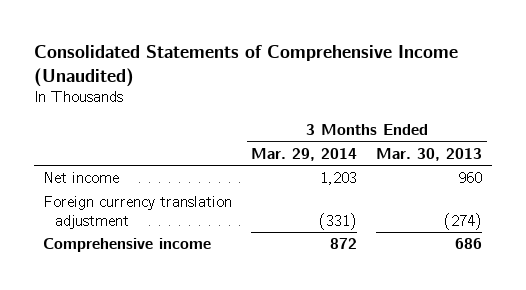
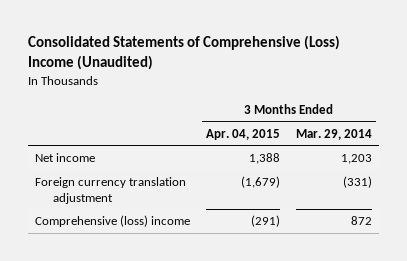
- Consolidated Statements of Comprehensive Income (Unaudited)
+ Consolidated Statements of Comprehensive (Loss) Income (Unaudited)
- | 3 Months Ended Mar. 29, 2014 | 3 Months Ended Mar. 30, 2013
+ | 3 Months Ended Apr. 04, 2015 | 3 Months Ended Mar. 29, 2014
- Comprehensive income | 872 | 686
+ Comprehensive (loss) income | (291) | 872

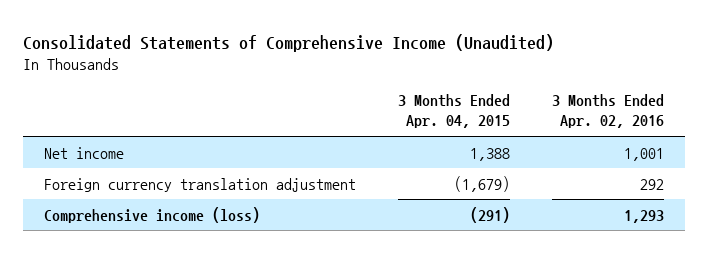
- Consolidated Statements of Comprehensive (Loss) Income (Unaudited)
+ Consolidated Statements of Comprehensive Income (Unaudited)
- | 3 Months Ended Apr. 04, 2015 | 3 Months Ended Mar. 29, 2014
+ | 3 Months Ended Apr. 04, 2015 | 3 Months Ended Apr. 02, 2016
- Comprehensive (loss) income | (291) | 872
+ Comprehensive income (loss) | (291) | 1,293

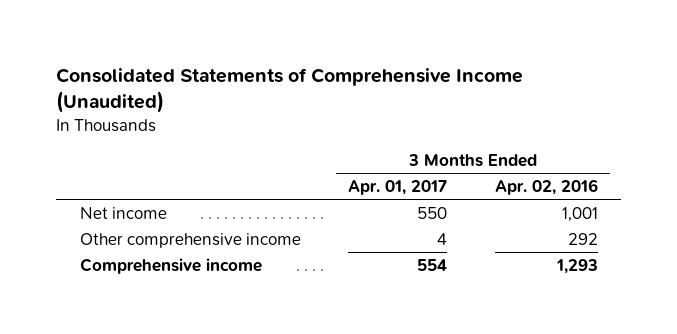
- | 3 Months Ended Apr. 04, 2015 | 3 Months Ended Apr. 02, 2016
+ | 3 Months Ended Apr. 01, 2017 | 3 Months Ended Apr. 02, 2016
- Foreign currency translation adjustment | (1,679) | 292
- Comprehensive income (loss) | (291) | 1,293
+ Other comprehensive income | 4 | 292
+ Comprehensive income | 554 | 1,293

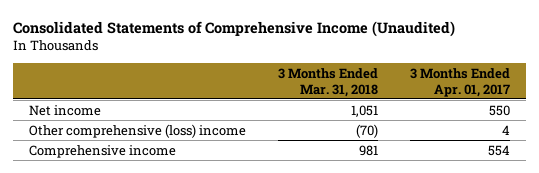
- | 3 Months Ended Apr. 01, 2017 | 3 Months Ended Apr. 02, 2016
+ | 3 Months Ended Mar. 31, 2018 | 3 Months Ended Apr. 01, 2017
- Other comprehensive income | 4 | 292
+ Other comprehensive (loss) income | (70) | 4

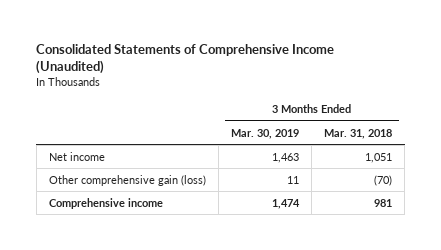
- | 3 Months Ended Mar. 31, 2018 | 3 Months Ended Apr. 01, 2017
+ | 3 Months Ended Mar. 30, 2019 | 3 Months Ended Mar. 31, 2018
- Other comprehensive (loss) income | (70) | 4
+ Other comprehensive gain (loss) | 11 | (70)

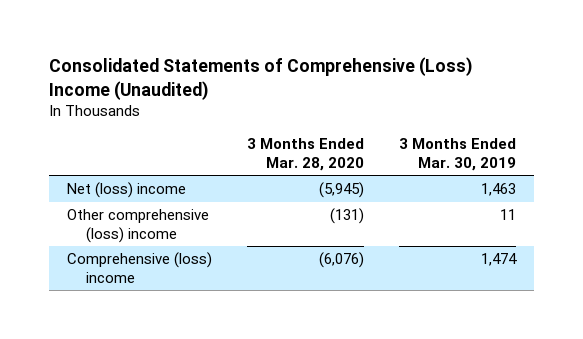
- Consolidated Statements of Comprehensive Income (Unaudited)
+ Consolidated Statements of Comprehensive (Loss) Income (Unaudited)
- | 3 Months Ended Mar. 30, 2019 | 3 Months Ended Mar. 31, 2018
+ | 3 Months Ended Mar. 28, 2020 | 3 Months Ended Mar. 30, 2019
- Net income | 1,463 | 1,051
- Other comprehensive gain (loss) | 11 | (70)
- Comprehensive income | 1,474 | 981
+ Net (loss) income | (5,945) | 1,463
+ Other comprehensive (loss) income | (131) | 11
+ Comprehensive (loss) income | (6,076) | 1,474

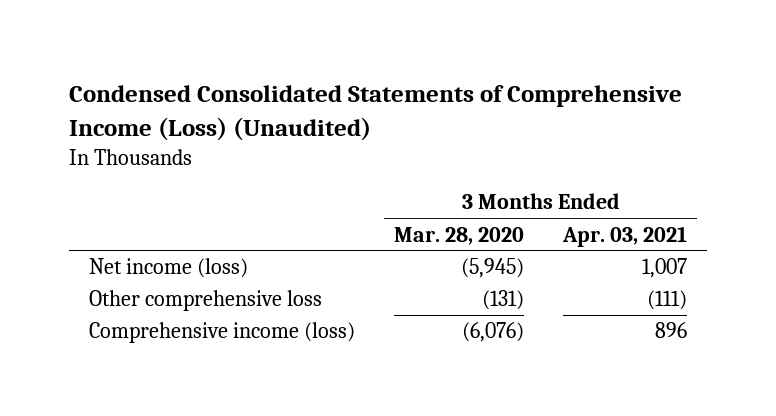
- Consolidated Statements of Comprehensive (Loss) Income (Unaudited)
+ Condensed Consolidated Statements of Comprehensive Income (Loss) (Unaudited)
- | 3 Months Ended Mar. 28, 2020 | 3 Months Ended Mar. 30, 2019
+ | 3 Months Ended Mar. 28, 2020 | 3 Months Ended Apr. 03, 2021
- Net (loss) income | (5,945) | 1,463
- Other comprehensive (loss) income | (131) | 11
- Comprehensive (loss) income | (6,076) | 1,474
+ Net income (loss) | (5,945) | 1,007
+ Other comprehensive loss | (131) | (111)
+ Comprehensive income (loss) | (6,076) | 896

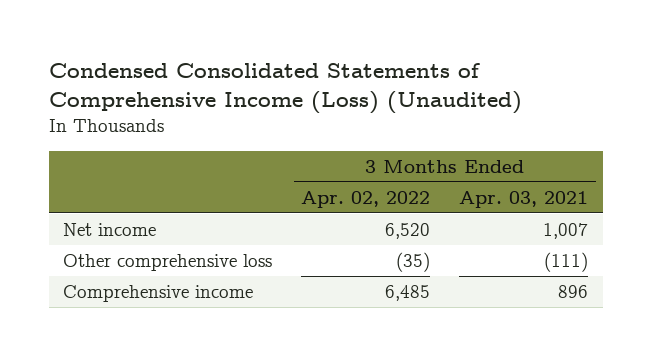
- | 3 Months Ended Mar. 28, 2020 | 3 Months Ended Apr. 03, 2021
+ | 3 Months Ended Apr. 02, 2022 | 3 Months Ended Apr. 03, 2021
- Net income (loss) | (5,945) | 1,007
+ Net income | 6,520 | 1,007
- Comprehensive income (loss) | (6,076) | 896
+ Comprehensive income | 6,485 | 896

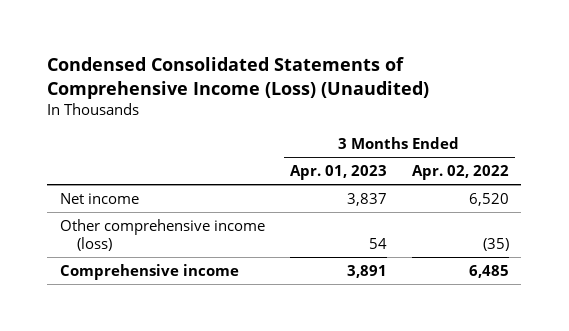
- | 3 Months Ended Apr. 02, 2022 | 3 Months Ended Apr. 03, 2021
+ | 3 Months Ended Apr. 01, 2023 | 3 Months Ended Apr. 02, 2022
- Other comprehensive loss | (35) | (111)
+ Other comprehensive income (loss) | 54 | (35)

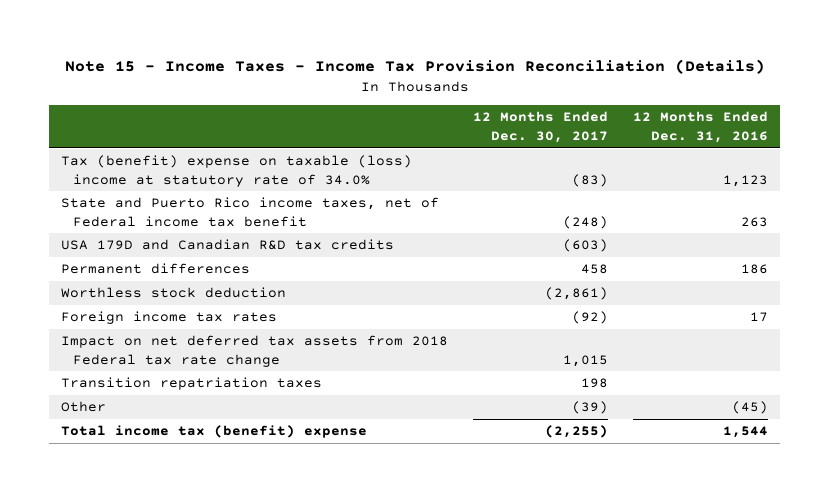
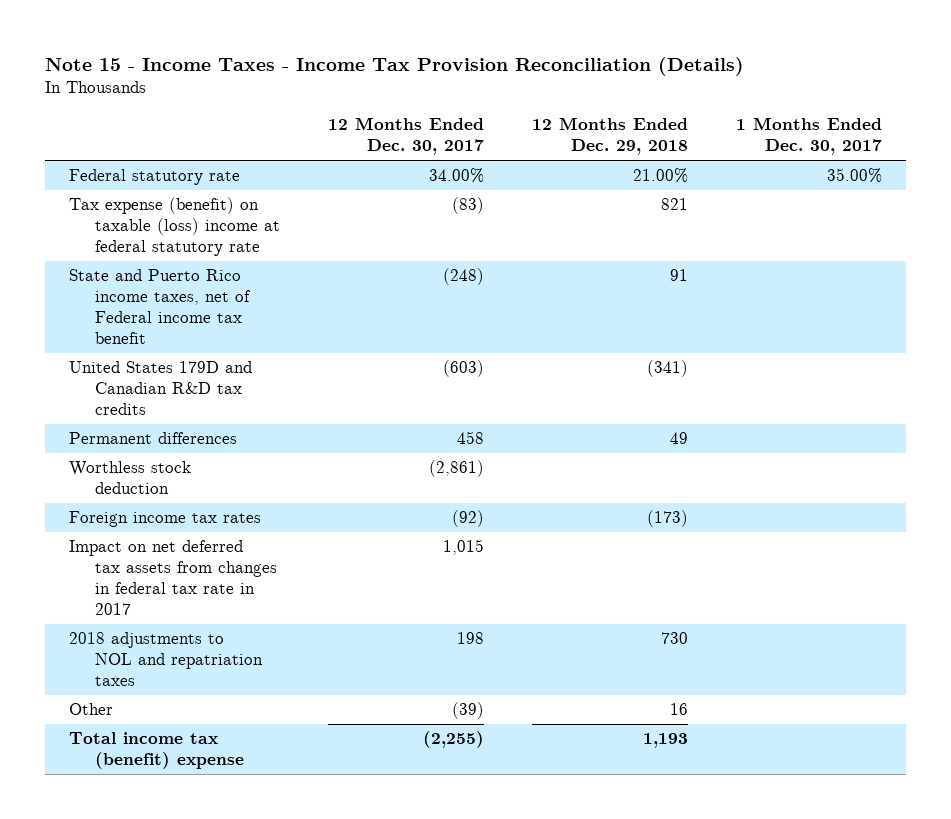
- | 12 Months Ended Dec. 30, 2017 | 12 Months Ended Dec. 31, 2016
+ | 12 Months Ended Dec. 30, 2017 | 12 Months Ended Dec. 29, 2018 | 1 Months Ended Dec. 30, 2017
- Tax (benefit) expense on taxable (loss) income at statutory rate of 34.0% | (83) | 1,123
+ Federal statutory rate | 34.00% | 21.00% | 35.00%
+ Tax expense (benefit) on taxable (loss) income at federal statutory rate | (83) | 821 |
- USA 179D and Canadian R&D tax credits | (603) |
+ United States 179D and Canadian R&D tax credits | (603) | (341) |
- Impact on net deferred tax assets from 2018 Federal tax rate change | 1,015 |
- Transition repatriation taxes | 198 |
+ Impact on net deferred tax assets from changes in federal tax rate in 2017 | 1,015 | |
+ 2018 adjustments to NOL and repatriation taxes | 198 | 730 |

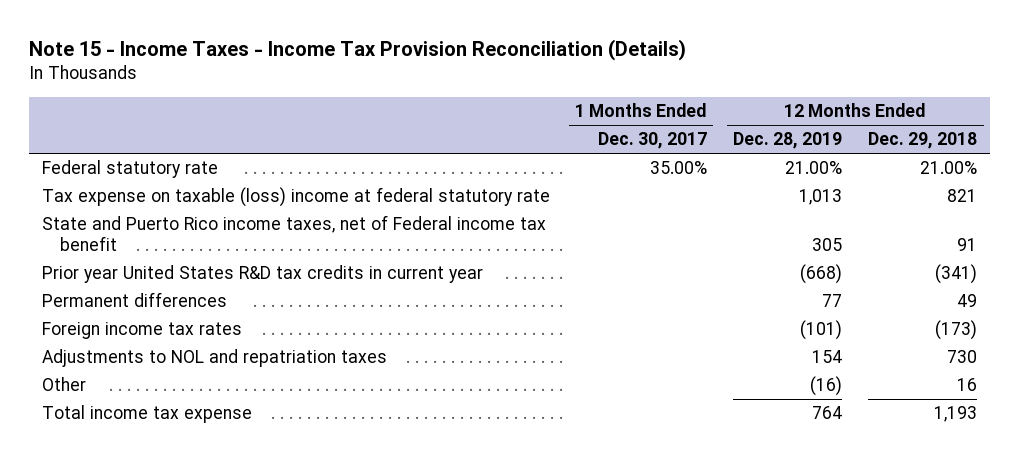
- | 12 Months Ended Dec. 30, 2017 | 12 Months Ended Dec. 29, 2018 | 1 Months Ended Dec. 30, 2017
+ | 1 Months Ended Dec. 30, 2017 | 12 Months Ended Dec. 28, 2019 | 12 Months Ended Dec. 29, 2018
- Tax expense (benefit) on taxable (loss) income at federal statutory rate | (83) | 821 |
+ Tax expense on taxable (loss) income at federal statutory rate | | 1,013 | 821
- United States 179D and Canadian R&D tax credits | (603) | (341) |
+ Prior year United States R&D tax credits in current year | | (668) | (341)
- Worthless stock deduction | (2,861) | |
- Impact on net deferred tax assets from changes in federal tax rate in 2017 | 1,015 | |
- 2018 adjustments to NOL and repatriation taxes | 198 | 730 |
+ Adjustments to NOL and repatriation taxes | | 154 | 730
- Total income tax (benefit) expense | (2,255) | 1,193 |
+ Total income tax expense | | 764 | 1,193

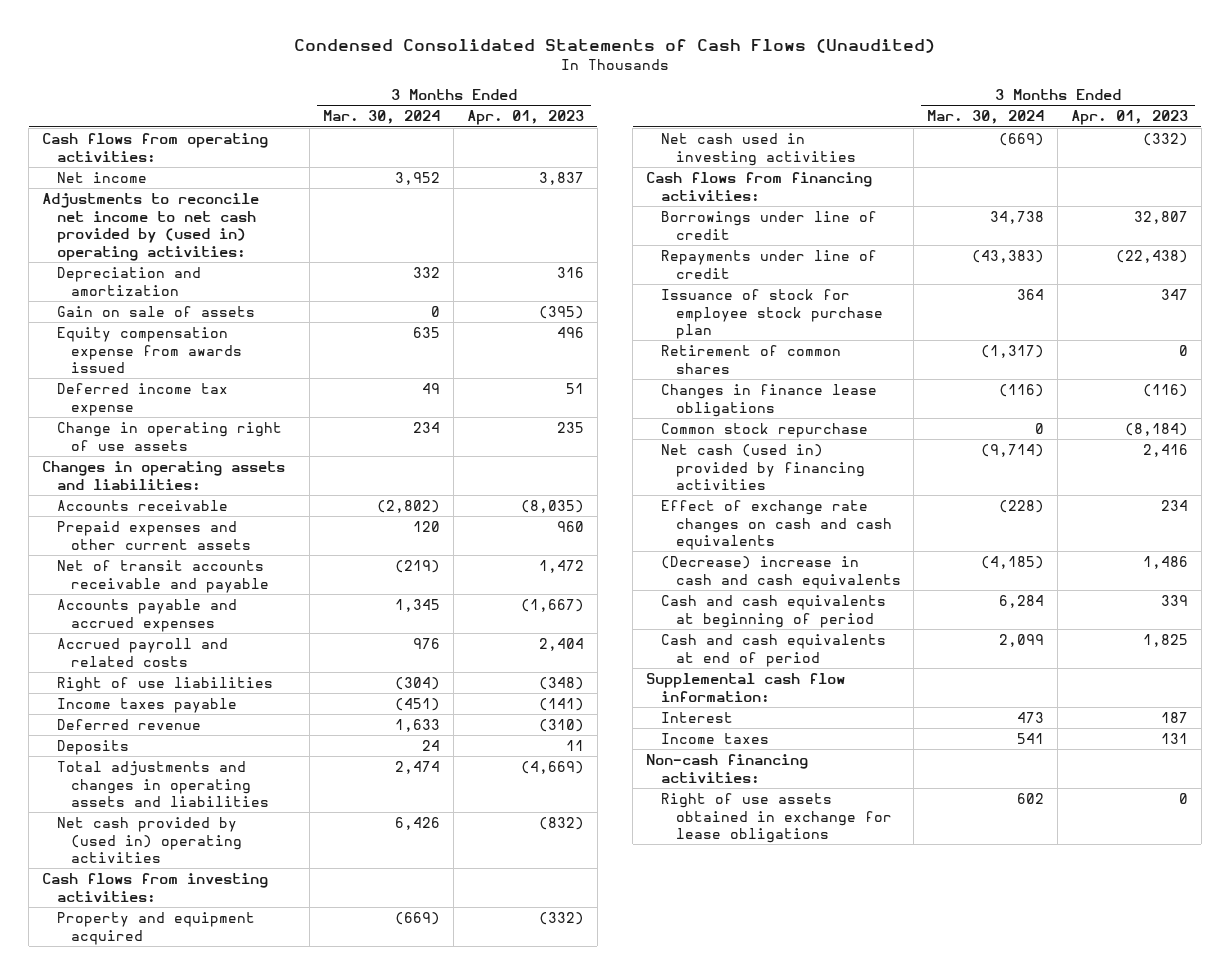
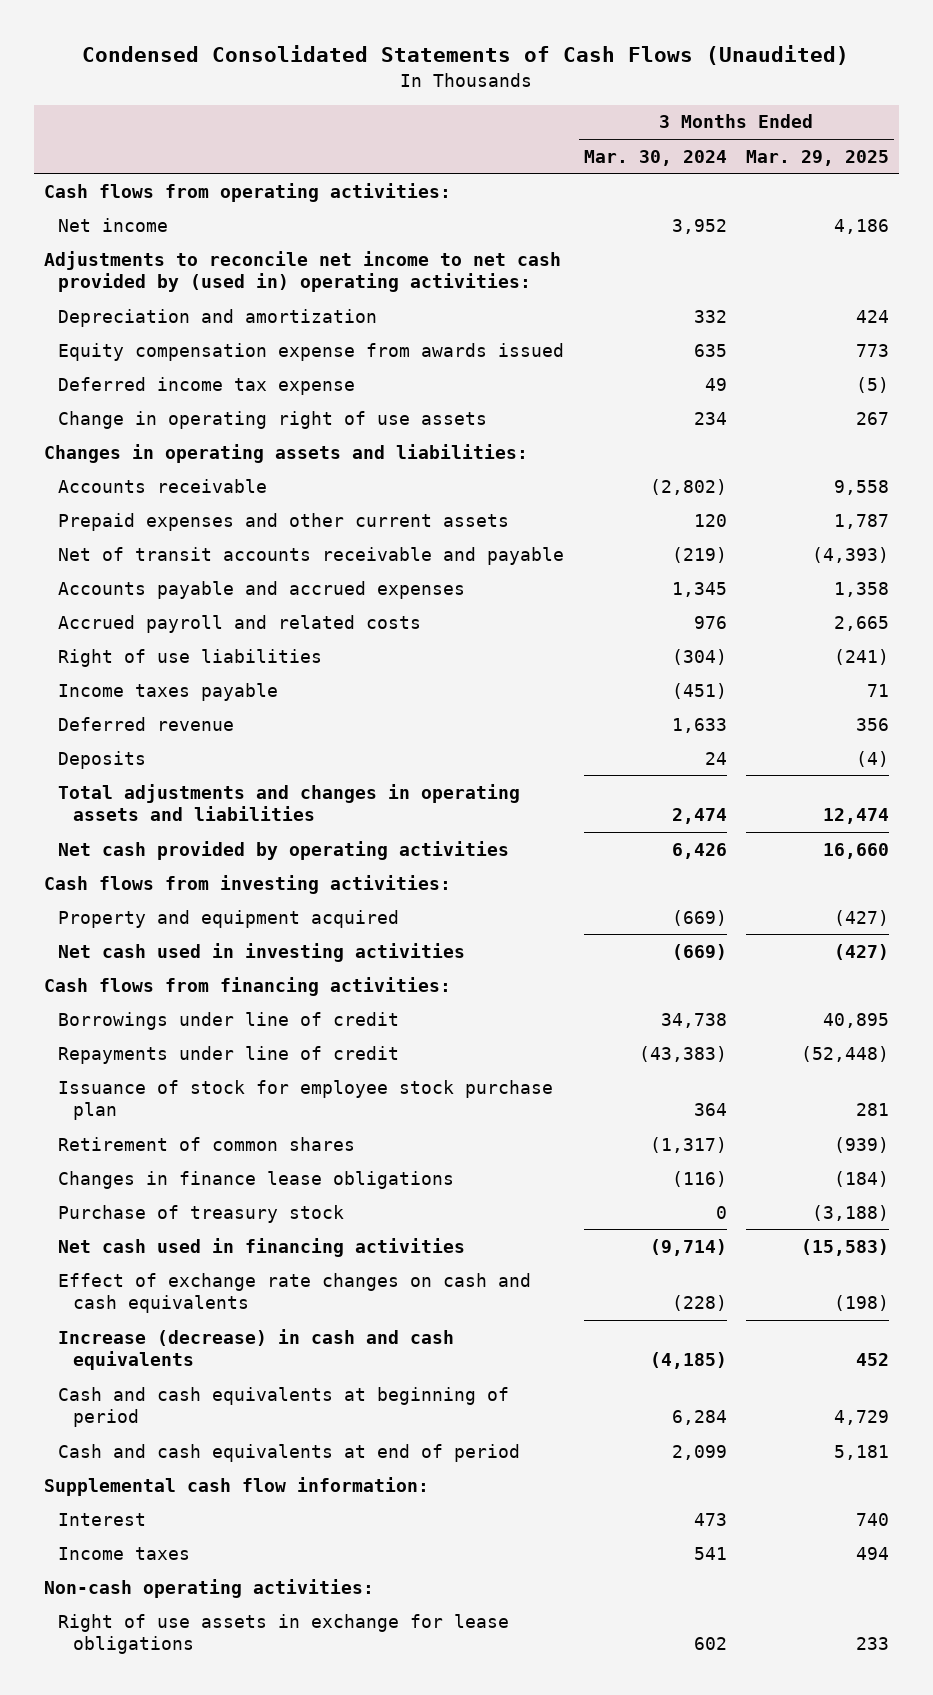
- | 3 Months Ended Mar. 30, 2024 | 3 Months Ended Apr. 01, 2023
+ | 3 Months Ended Mar. 30, 2024 | 3 Months Ended Mar. 29, 2025
- Gain on sale of assets | 0 | (395)
- Net cash provided by (used in) operating activities | 6,426 | (832)
+ Net cash provided by operating activities | 6,426 | 16,660
- Common stock repurchase | 0 | (8,184)
- Net cash (used in) provided by financing activities | (9,714) | 2,416
+ Purchase of treasury stock | 0 | (3,188)
+ Net cash used in financing activities | (9,714) | (15,583)
- (Decrease) increase in cash and cash equivalents | (4,185) | 1,486
+ Increase (decrease) in cash and cash equivalents | (4,185) | 452
- Non-cash financing activities:
- Right of use assets obtained in exchange for lease obligations | 602 | 0
+ Non-cash operating activities:
+ Right of use assets in exchange for lease obligations | 602 | 233

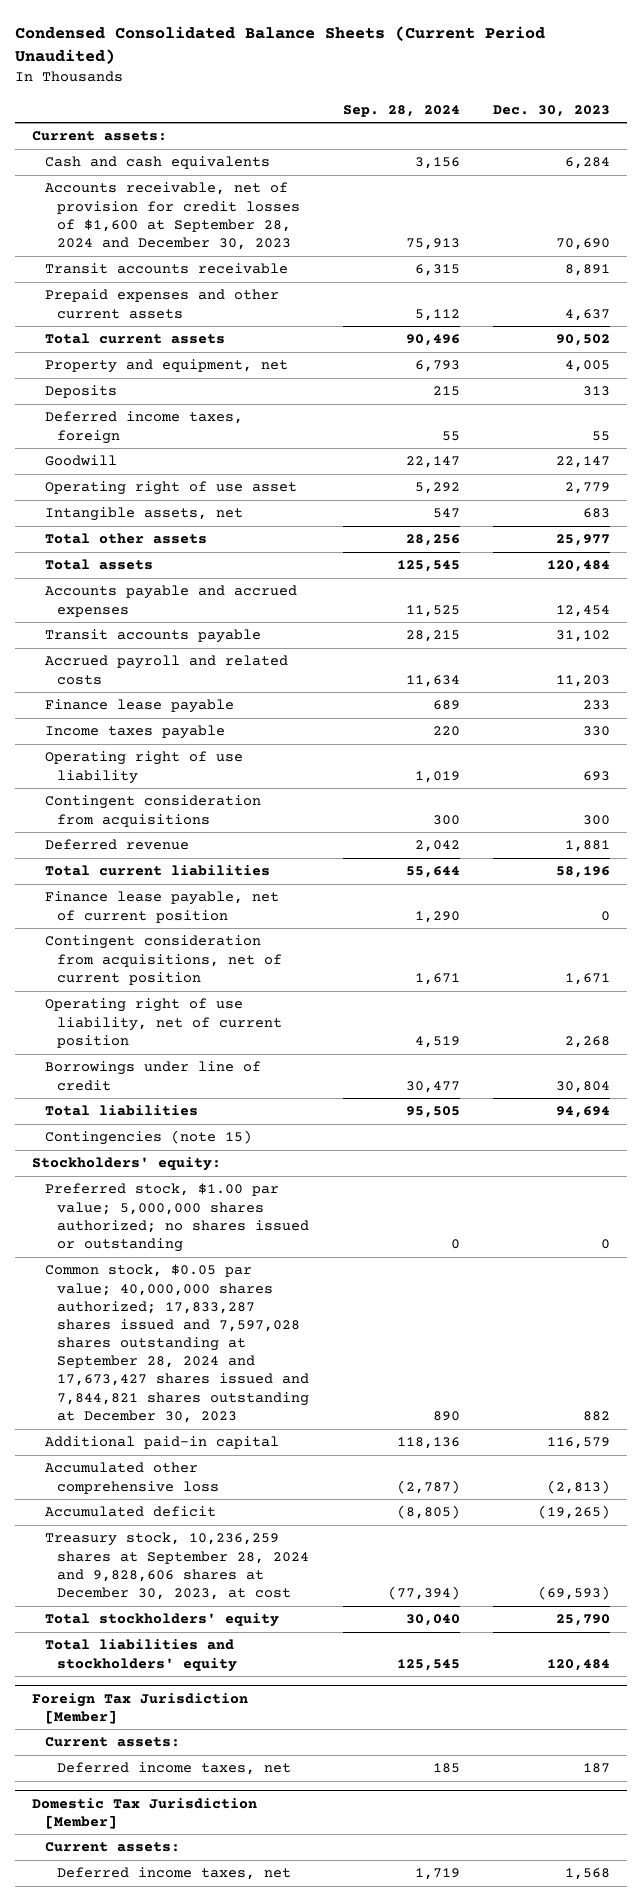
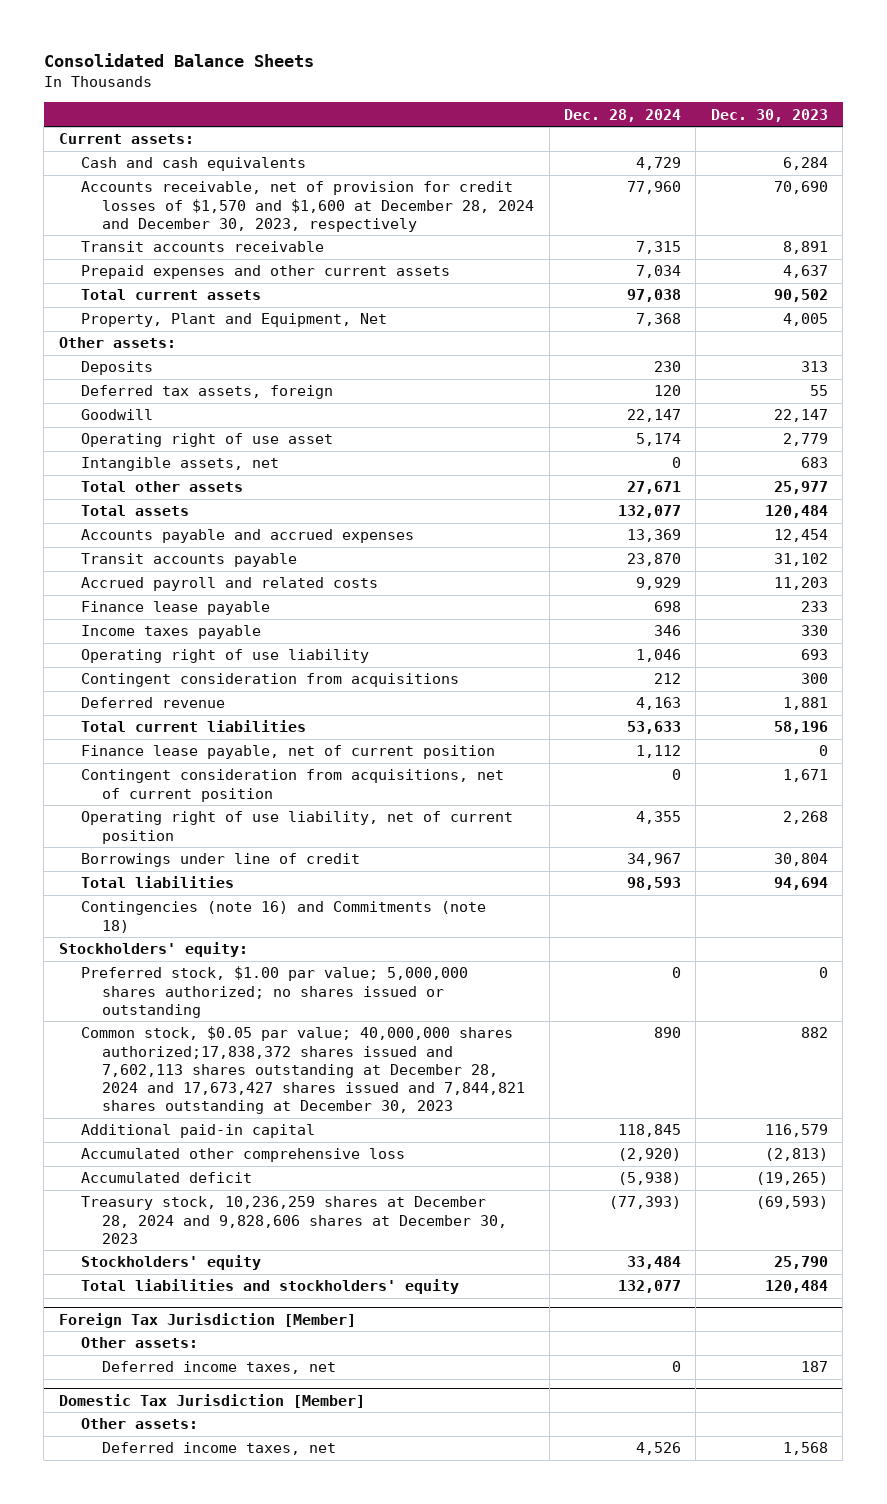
- Condensed Consolidated Balance Sheets (Current Period Unaudited)
+ Consolidated Balance Sheets
- | Sep. 28, 2024 | Dec. 30, 2023
+ | Dec. 28, 2024 | Dec. 30, 2023
- Accounts receivable, net of provision for credit losses of $1,600 at September 28, 2024 and December 30, 2023 | 75,913 | 70,690
+ Accounts receivable, net of provision for credit losses of $1,570 and $1,600 at December 28, 2024 and December 30, 2023, respectively | 77,960 | 70,690
- Property and equipment, net | 6,793 | 4,005
+ Property, Plant and Equipment, Net | 7,368 | 4,005
+ Other assets:
- Deferred income taxes, foreign | 55 | 55
+ Deferred tax assets, foreign | 120 | 55
- Contingencies (note 15)
+ Contingencies (note 16) and Commitments (note 18)
- Common stock, $0.05 par value; 40,000,000 shares authorized; 17,833,287 shares issued and 7,597,028 shares outstanding at September 28, 2024 and 17,673,427 shares issued and 7,844,821 shares outstanding at December 30, 2023 | 890 | 882
+ Common stock, $0.05 par value; 40,000,000 shares authorized;17,838,372 shares issued and 7,602,113 shares outstanding at December 28, 2024 and 17,673,427 shares issued and 7,844,821 shares outstanding at December 30, 2023 | 890 | 882
- Treasury stock, 10,236,259 shares at September 28, 2024 and 9,828,606 shares at December 30, 2023, at cost | (77,394) | (69,593)
- Total stockholders' equity | 30,040 | 25,790
+ Treasury stock, 10,236,259 shares at December 28, 2024 and 9,828,606 shares at December 30, 2023 | (77,393) | (69,593)
+ Stockholders' equity | 33,484 | 25,790
@ Foreign Tax Jurisdiction [Member]
- Current assets:
+ Other assets:
@ Domestic Tax Jurisdiction [Member]
- Current assets:
+ Other assets:

